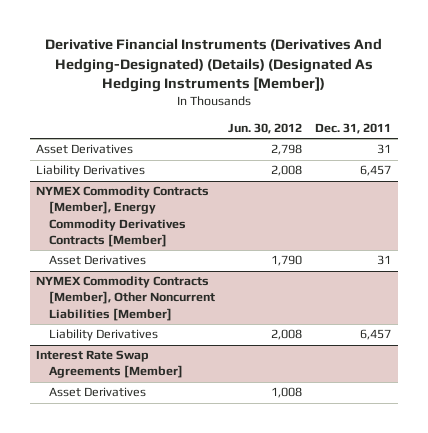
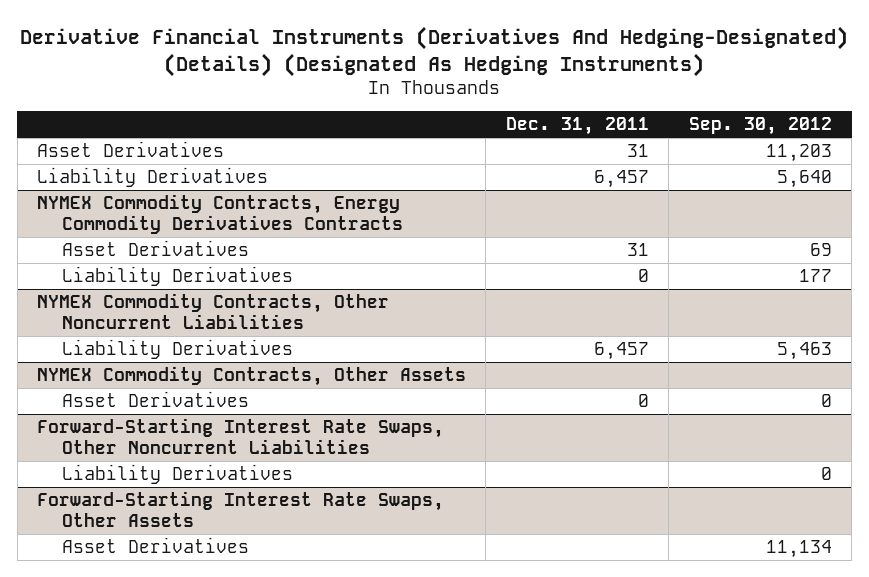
- Derivative Financial Instruments (Derivatives And Hedging-Designated) (Details) (Designated As Hedging Instruments [Member])
+ Derivative Financial Instruments (Derivatives And Hedging-Designated) (Details) (Designated As Hedging Instruments)
- | Jun. 30, 2012 | Dec. 31, 2011
+ | Dec. 31, 2011 | Sep. 30, 2012
- NYMEX Commodity Contracts [Member], Energy Commodity Derivatives Contracts [Member]
+ NYMEX Commodity Contracts, Energy Commodity Derivatives Contracts
- NYMEX Commodity Contracts [Member], Other Noncurrent Liabilities [Member]
+ Liability Derivatives | 0 | 177
+ NYMEX Commodity Contracts, Other Noncurrent Liabilities
- Interest Rate Swap Agreements [Member]
+ NYMEX Commodity Contracts, Other Assets
+ Asset Derivatives | 0 | 0
+ Forward-Starting Interest Rate Swaps, Other Noncurrent Liabilities
+ Liability Derivatives | | 0
+ Forward-Starting Interest Rate Swaps, Other Assets

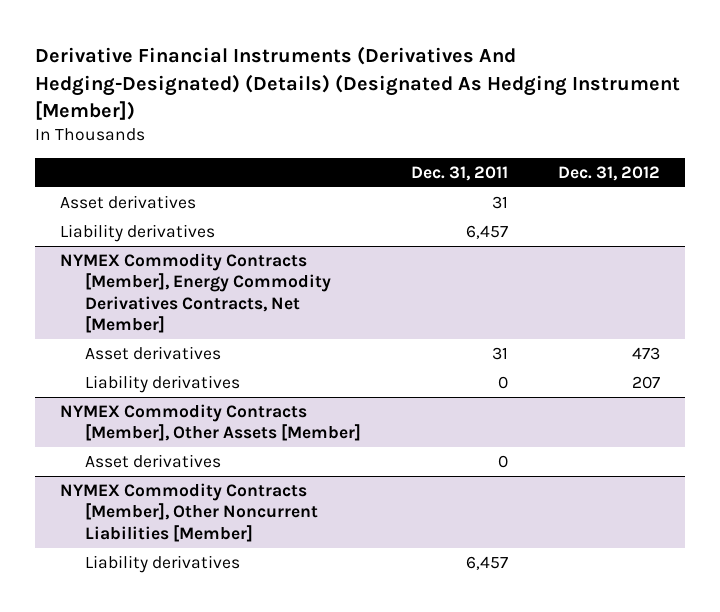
- Derivative Financial Instruments (Derivatives And Hedging-Designated) (Details) (Designated As Hedging Instruments)
+ Derivative Financial Instruments (Derivatives And Hedging-Designated) (Details) (Designated As Hedging Instrument [Member])
- | Dec. 31, 2011 | Sep. 30, 2012
+ | Dec. 31, 2011 | Dec. 31, 2012
- Asset Derivatives | 31 | 11,203
- Liability Derivatives | 6,457 | 5,640
- NYMEX Commodity Contracts, Energy Commodity Derivatives Contracts
- Asset Derivatives | 31 | 69
- Liability Derivatives | 0 | 177
- NYMEX Commodity Contracts, Other Noncurrent Liabilities
- Liability Derivatives | 6,457 | 5,463
- NYMEX Commodity Contracts, Other Assets
- Asset Derivatives | 0 | 0
- Forward-Starting Interest Rate Swaps, Other Noncurrent Liabilities
- Liability Derivatives | | 0
- Forward-Starting Interest Rate Swaps, Other Assets
- Asset Derivatives | | 11,134
+ Asset derivatives | 31 |
+ Liability derivatives | 6,457 |
+ NYMEX Commodity Contracts [Member], Energy Commodity Derivatives Contracts, Net [Member]
+ Asset derivatives | 31 | 473
+ Liability derivatives | 0 | 207
+ NYMEX Commodity Contracts [Member], Other Assets [Member]
+ Asset derivatives | 0 |
+ NYMEX Commodity Contracts [Member], Other Noncurrent Liabilities [Member]
+ Liability derivatives | 6,457 |

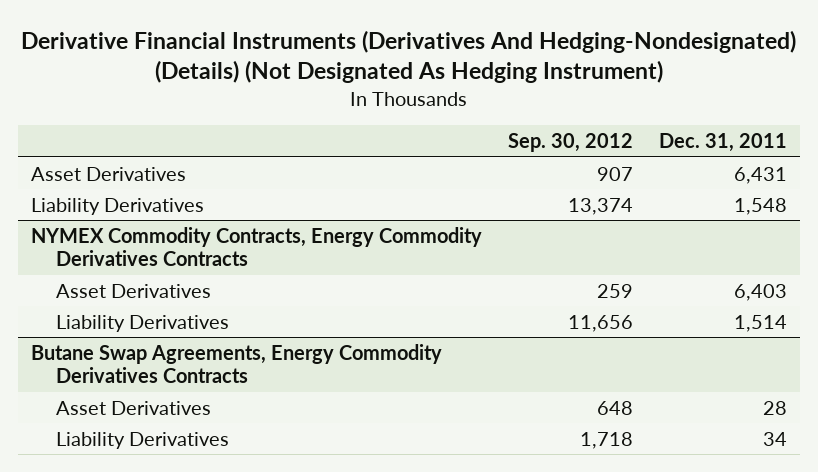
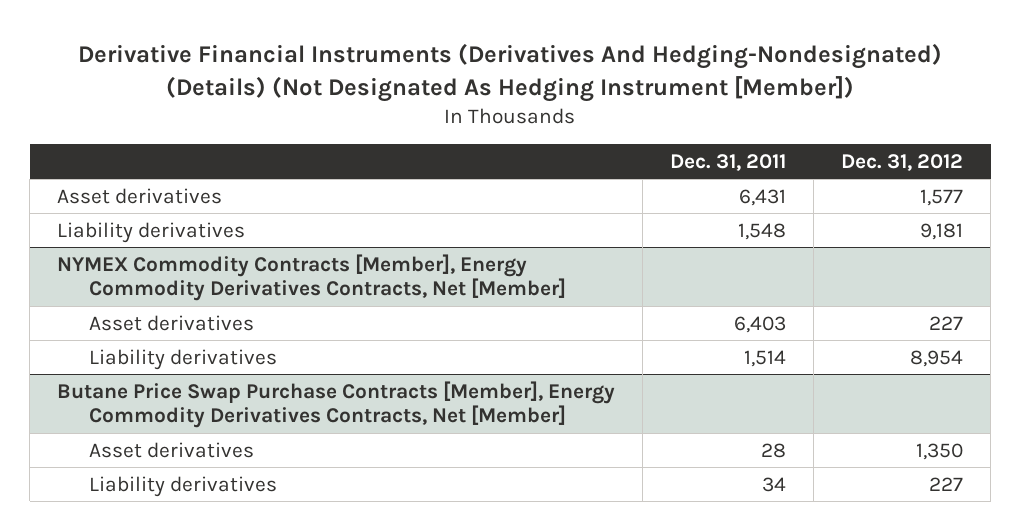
- Derivative Financial Instruments (Derivatives And Hedging-Nondesignated) (Details) (Not Designated As Hedging Instrument)
+ Derivative Financial Instruments (Derivatives And Hedging-Nondesignated) (Details) (Not Designated As Hedging Instrument [Member])
- | Sep. 30, 2012 | Dec. 31, 2011
+ | Dec. 31, 2011 | Dec. 31, 2012
- Asset Derivatives | 907 | 6,431
- Liability Derivatives | 13,374 | 1,548
- NYMEX Commodity Contracts, Energy Commodity Derivatives Contracts
- Asset Derivatives | 259 | 6,403
- Liability Derivatives | 11,656 | 1,514
- Butane Swap Agreements, Energy Commodity Derivatives Contracts
- Asset Derivatives | 648 | 28
- Liability Derivatives | 1,718 | 34
+ Asset derivatives | 6,431 | 1,577
+ Liability derivatives | 1,548 | 9,181
+ NYMEX Commodity Contracts [Member], Energy Commodity Derivatives Contracts, Net [Member]
+ Asset derivatives | 6,403 | 227
+ Liability derivatives | 1,514 | 8,954
+ Butane Price Swap Purchase Contracts [Member], Energy Commodity Derivatives Contracts, Net [Member]
+ Asset derivatives | 28 | 1,350
+ Liability derivatives | 34 | 227

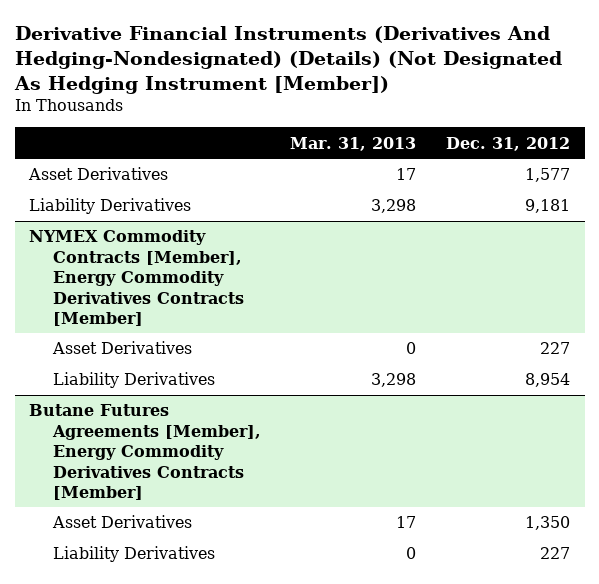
- | Dec. 31, 2011 | Dec. 31, 2012
+ | Mar. 31, 2013 | Dec. 31, 2012
- Asset derivatives | 6,431 | 1,577
- Liability derivatives | 1,548 | 9,181
- NYMEX Commodity Contracts [Member], Energy Commodity Derivatives Contracts, Net [Member]
- Asset derivatives | 6,403 | 227
- Liability derivatives | 1,514 | 8,954
- Butane Price Swap Purchase Contracts [Member], Energy Commodity Derivatives Contracts, Net [Member]
- Asset derivatives | 28 | 1,350
- Liability derivatives | 34 | 227
+ Asset Derivatives | 17 | 1,577
+ Liability Derivatives | 3,298 | 9,181
+ NYMEX Commodity Contracts [Member], Energy Commodity Derivatives Contracts [Member]
+ Asset Derivatives | 0 | 227
+ Liability Derivatives | 3,298 | 8,954
+ Butane Futures Agreements [Member], Energy Commodity Derivatives Contracts [Member]
+ Asset Derivatives | 17 | 1,350
+ Liability Derivatives | 0 | 227

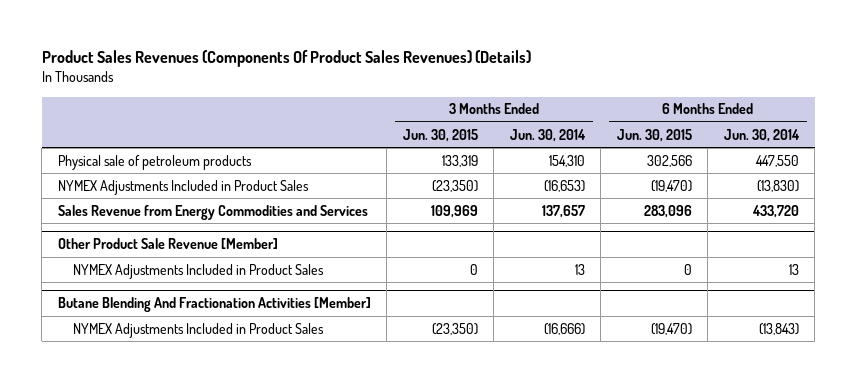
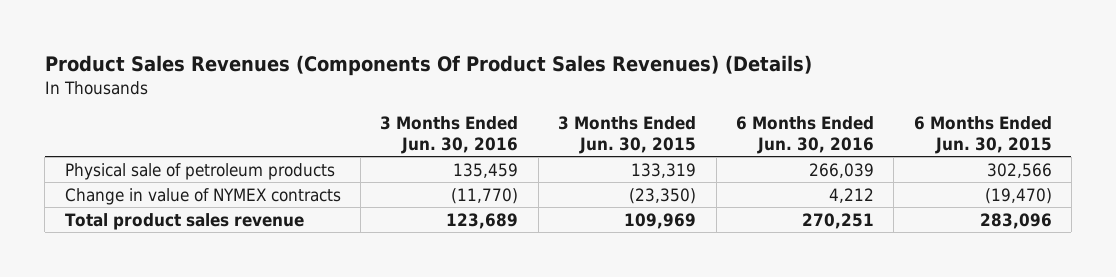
- | 3 Months Ended Jun. 30, 2015 | 3 Months Ended Jun. 30, 2014 | 6 Months Ended Jun. 30, 2015 | 6 Months Ended Jun. 30, 2014
+ | 3 Months Ended Jun. 30, 2016 | 3 Months Ended Jun. 30, 2015 | 6 Months Ended Jun. 30, 2016 | 6 Months Ended Jun. 30, 2015
- NYMEX Adjustments Included in Product Sales | (23,350) | (16,653) | (19,470) | (13,830)
- Sales Revenue from Energy Commodities and Services | 109,969 | 137,657 | 283,096 | 433,720
- Other Product Sale Revenue [Member]
- NYMEX Adjustments Included in Product Sales | 0 | 13 | 0 | 13
- Butane Blending And Fractionation Activities [Member]
- NYMEX Adjustments Included in Product Sales | (23,350) | (16,666) | (19,470) | (13,843)
+ Change in value of NYMEX contracts | (11,770) | (23,350) | 4,212 | (19,470)
+ Total product sales revenue | 123,689 | 109,969 | 270,251 | 283,096

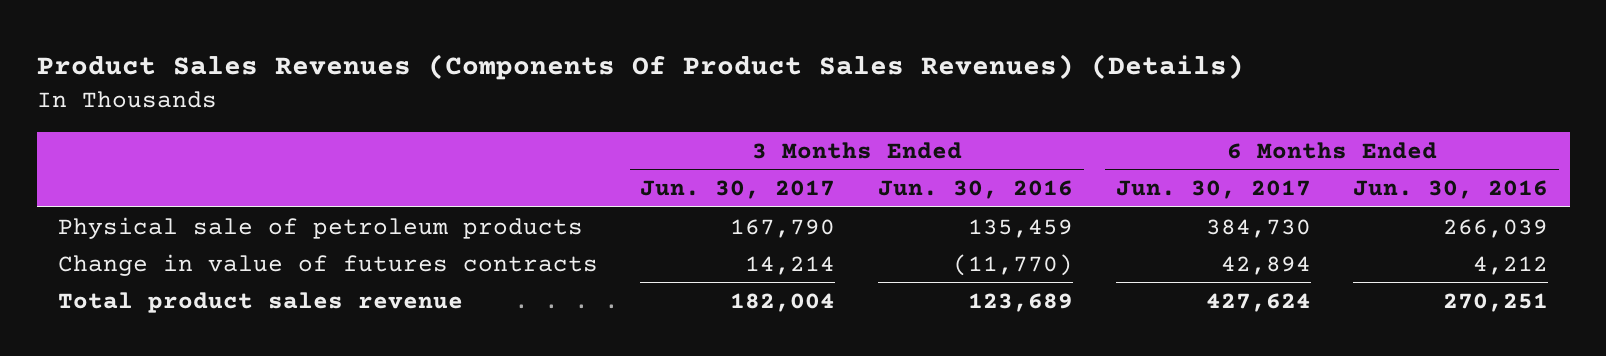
- | 3 Months Ended Jun. 30, 2016 | 3 Months Ended Jun. 30, 2015 | 6 Months Ended Jun. 30, 2016 | 6 Months Ended Jun. 30, 2015
+ | 3 Months Ended Jun. 30, 2017 | 3 Months Ended Jun. 30, 2016 | 6 Months Ended Jun. 30, 2017 | 6 Months Ended Jun. 30, 2016
- Change in value of NYMEX contracts | (11,770) | (23,350) | 4,212 | (19,470)
+ Change in value of futures contracts | 14,214 | (11,770) | 42,894 | 4,212

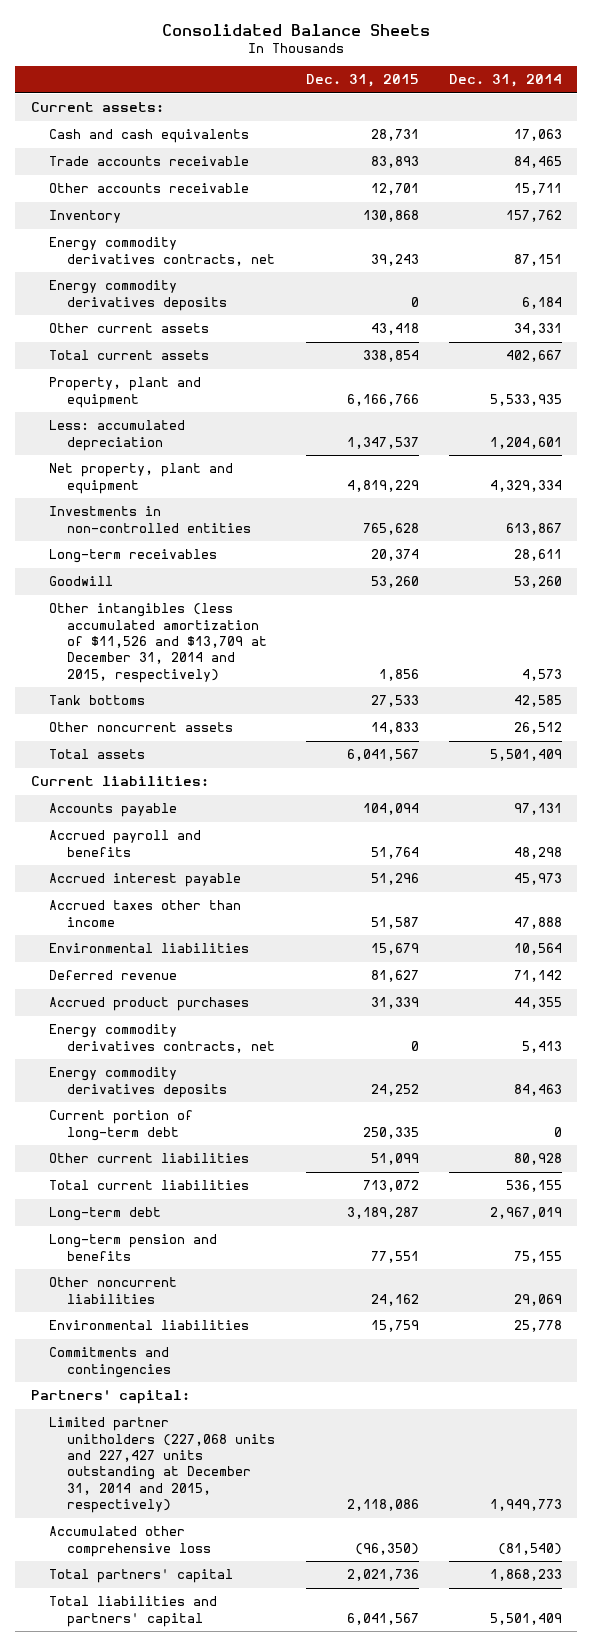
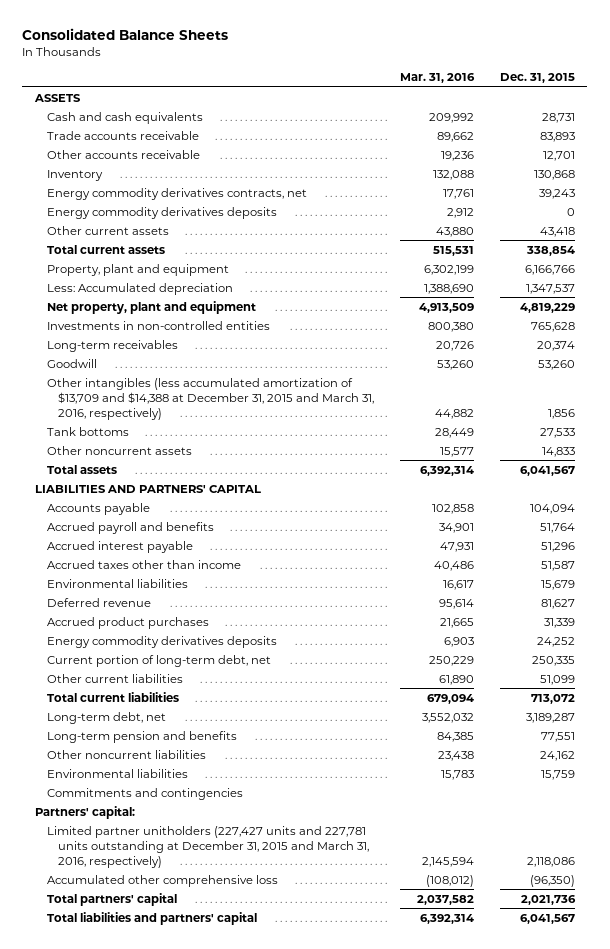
- | Dec. 31, 2015 | Dec. 31, 2014
+ | Mar. 31, 2016 | Dec. 31, 2015
- Current assets:
+ ASSETS
- Less: accumulated depreciation | 1,347,537 | 1,204,601
+ Less: Accumulated depreciation | 1,388,690 | 1,347,537
- Other intangibles (less accumulated amortization of $11,526 and $13,709 at December 31, 2014 and 2015, respectively) | 1,856 | 4,573
+ Other intangibles (less accumulated amortization of $13,709 and $14,388 at December 31, 2015 and March 31, 2016, respectively) | 44,882 | 1,856
- Current liabilities:
+ LIABILITIES AND PARTNERS' CAPITAL
- Energy commodity derivatives contracts, net | 0 | 5,413
- Current portion of long-term debt | 250,335 | 0
+ Current portion of long-term debt, net | 250,229 | 250,335
- Long-term debt | 3,189,287 | 2,967,019
+ Long-term debt, net | 3,552,032 | 3,189,287
- Limited partner unitholders (227,068 units and 227,427 units outstanding at December 31, 2014 and 2015, respectively) | 2,118,086 | 1,949,773
+ Limited partner unitholders (227,427 units and 227,781 units outstanding at December 31, 2015 and March 31, 2016, respectively) | 2,145,594 | 2,118,086

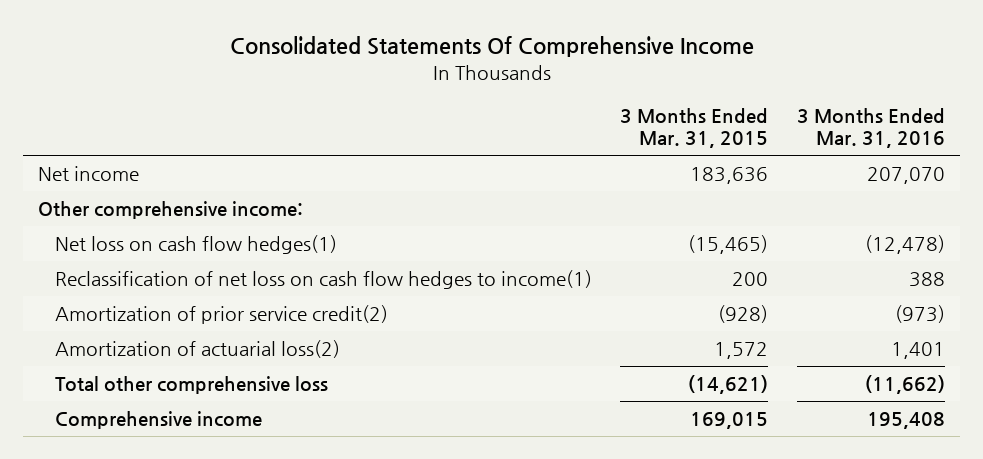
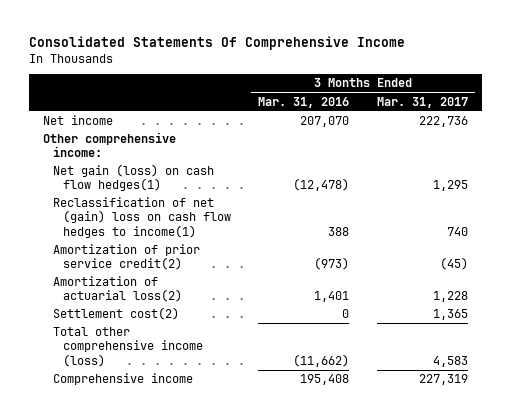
- | 3 Months Ended Mar. 31, 2015 | 3 Months Ended Mar. 31, 2016
+ | 3 Months Ended Mar. 31, 2016 | 3 Months Ended Mar. 31, 2017
- Net loss on cash flow hedges(1) | (15,465) | (12,478)
- Reclassification of net loss on cash flow hedges to income(1) | 200 | 388
+ Net gain (loss) on cash flow hedges(1) | (12,478) | 1,295
+ Reclassification of net (gain) loss on cash flow hedges to income(1) | 388 | 740
- Total other comprehensive loss | (14,621) | (11,662)
+ Settlement cost(2) | 0 | 1,365
+ Total other comprehensive income (loss) | (11,662) | 4,583

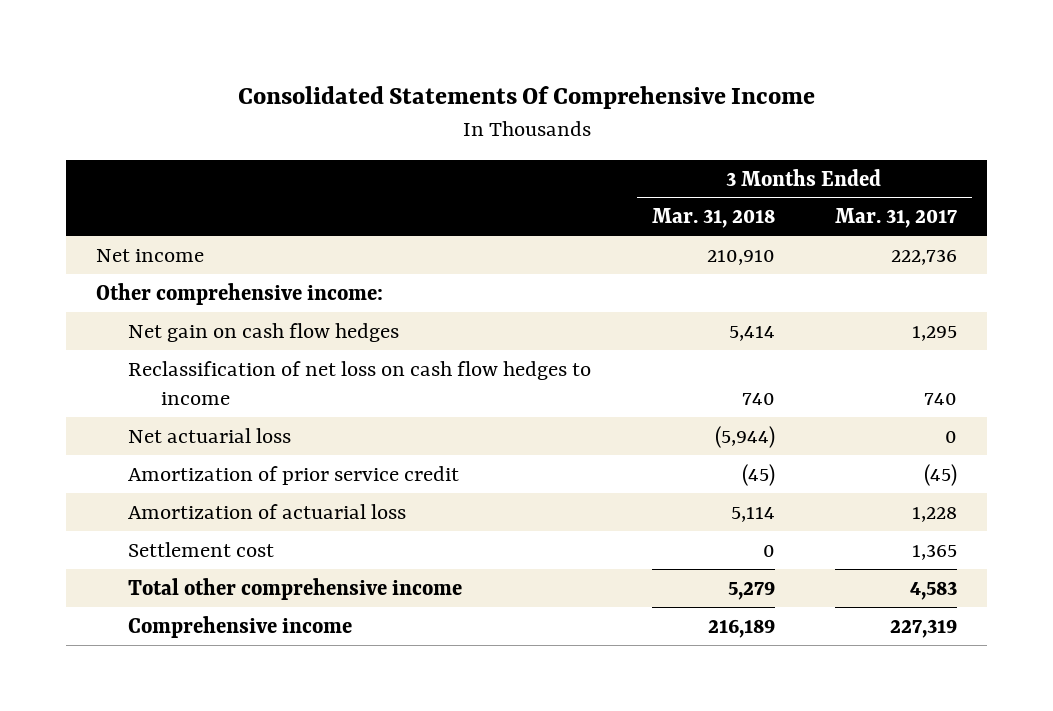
- | 3 Months Ended Mar. 31, 2016 | 3 Months Ended Mar. 31, 2017
+ | 3 Months Ended Mar. 31, 2018 | 3 Months Ended Mar. 31, 2017
- Net gain (loss) on cash flow hedges(1) | (12,478) | 1,295
- Reclassification of net (gain) loss on cash flow hedges to income(1) | 388 | 740
- Amortization of prior service credit(2) | (973) | (45)
- Amortization of actuarial loss(2) | 1,401 | 1,228
- Settlement cost(2) | 0 | 1,365
- Total other comprehensive income (loss) | (11,662) | 4,583
+ Net gain on cash flow hedges | 5,414 | 1,295
+ Reclassification of net loss on cash flow hedges to income | 740 | 740
+ Net actuarial loss | (5,944) | 0
+ Amortization of prior service credit | (45) | (45)
+ Amortization of actuarial loss | 5,114 | 1,228
+ Settlement cost | 0 | 1,365
+ Total other comprehensive income | 5,279 | 4,583

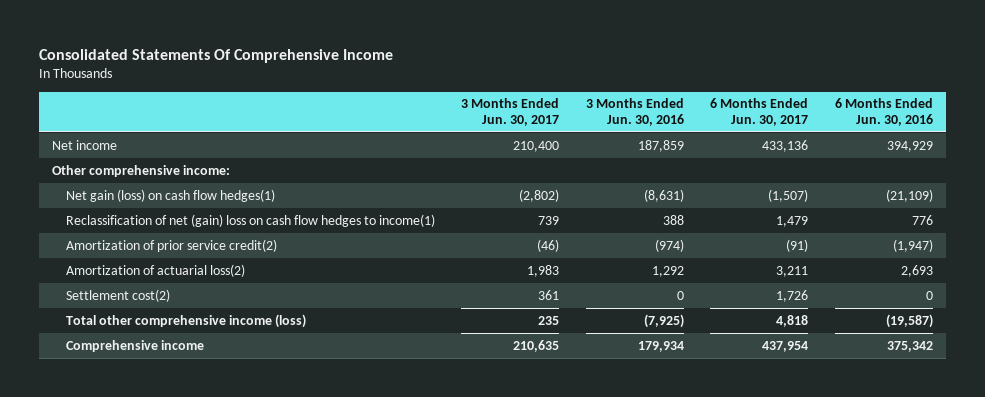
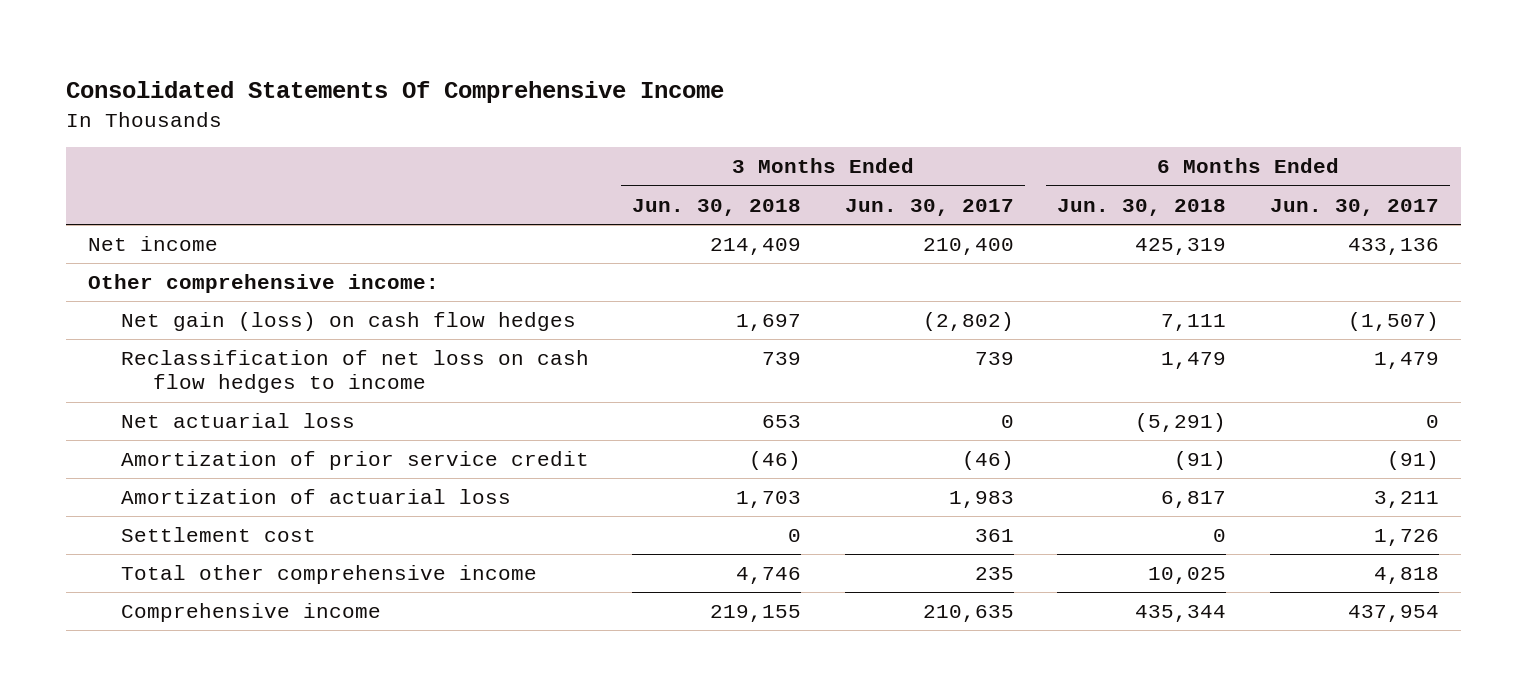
- | 3 Months Ended Jun. 30, 2017 | 3 Months Ended Jun. 30, 2016 | 6 Months Ended Jun. 30, 2017 | 6 Months Ended Jun. 30, 2016
+ | 3 Months Ended Jun. 30, 2018 | 3 Months Ended Jun. 30, 2017 | 6 Months Ended Jun. 30, 2018 | 6 Months Ended Jun. 30, 2017
- Net gain (loss) on cash flow hedges(1) | (2,802) | (8,631) | (1,507) | (21,109)
- Reclassification of net (gain) loss on cash flow hedges to income(1) | 739 | 388 | 1,479 | 776
- Amortization of prior service credit(2) | (46) | (974) | (91) | (1,947)
- Amortization of actuarial loss(2) | 1,983 | 1,292 | 3,211 | 2,693
- Settlement cost(2) | 361 | 0 | 1,726 | 0
- Total other comprehensive income (loss) | 235 | (7,925) | 4,818 | (19,587)
+ Net gain (loss) on cash flow hedges | 1,697 | (2,802) | 7,111 | (1,507)
+ Reclassification of net loss on cash flow hedges to income | 739 | 739 | 1,479 | 1,479
+ Net actuarial loss | 653 | 0 | (5,291) | 0
+ Amortization of prior service credit | (46) | (46) | (91) | (91)
+ Amortization of actuarial loss | 1,703 | 1,983 | 6,817 | 3,211
+ Settlement cost | 0 | 361 | 0 | 1,726
+ Total other comprehensive income | 4,746 | 235 | 10,025 | 4,818

